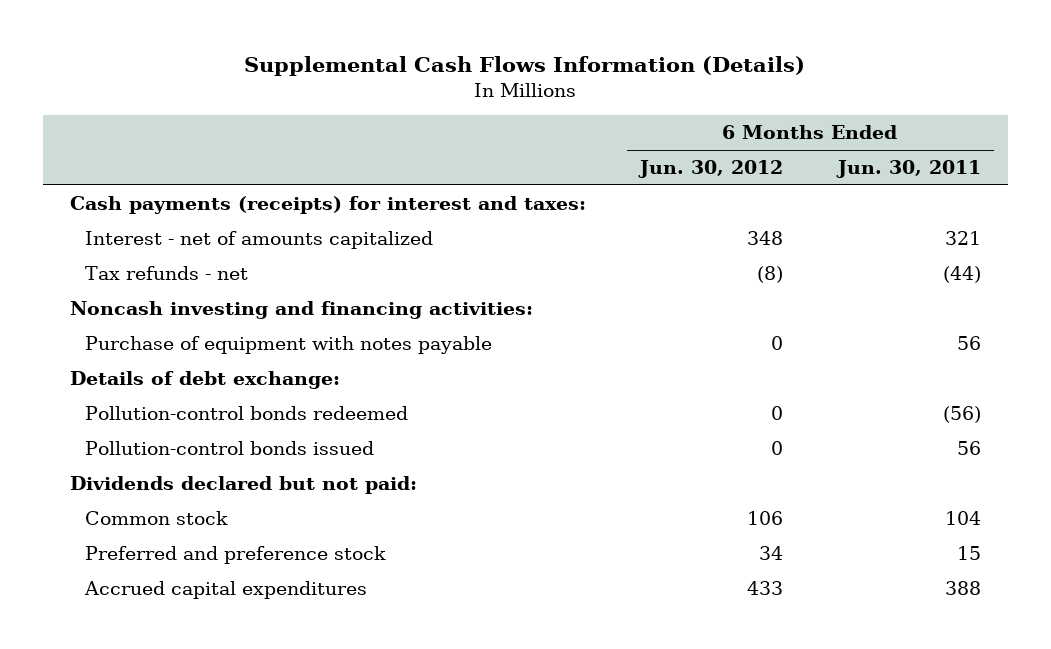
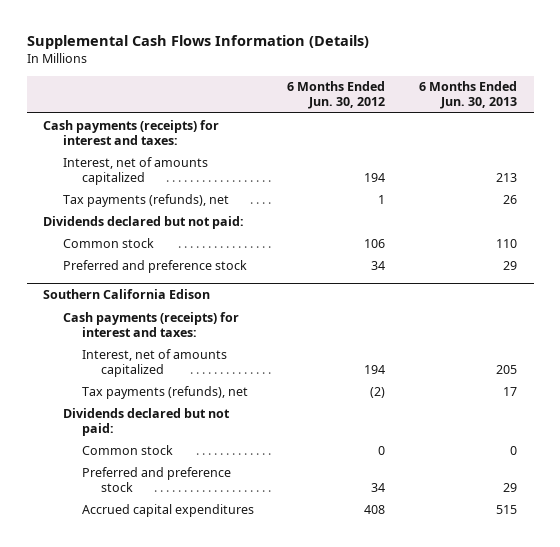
- | 6 Months Ended Jun. 30, 2012 | 6 Months Ended Jun. 30, 2011
+ | 6 Months Ended Jun. 30, 2012 | 6 Months Ended Jun. 30, 2013
- Interest - net of amounts capitalized | 348 | 321
- Tax refunds - net | (8) | (44)
- Noncash investing and financing activities:
- Purchase of equipment with notes payable | 0 | 56
- Details of debt exchange:
- Pollution-control bonds redeemed | 0 | (56)
- Pollution-control bonds issued | 0 | 56
+ Interest, net of amounts capitalized | 194 | 213
+ Tax payments (refunds), net | 1 | 26
- Accrued capital expenditures | 433 | 388
+ Southern California Edison
+ Cash payments (receipts) for interest and taxes:
+ Interest, net of amounts capitalized | 194 | 205
+ Tax payments (refunds), net | (2) | 17
+ Dividends declared but not paid:
+ Common stock | 0 | 0
+ Preferred and preference stock | 34 | 29
+ Accrued capital expenditures | 408 | 515

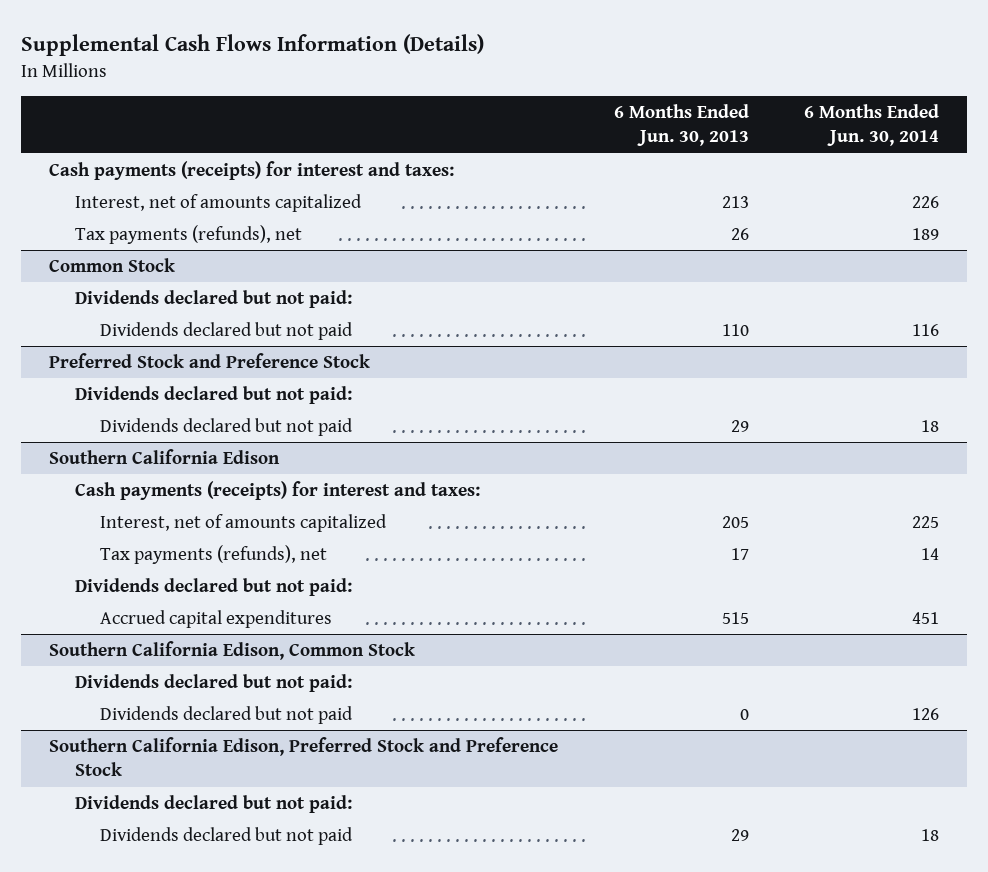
- | 6 Months Ended Jun. 30, 2012 | 6 Months Ended Jun. 30, 2013
+ | 6 Months Ended Jun. 30, 2013 | 6 Months Ended Jun. 30, 2014
+ Common Stock
- Common stock | 106 | 110
- Preferred and preference stock | 34 | 29
+ Dividends declared but not paid | 110 | 116
+ Preferred Stock and Preference Stock
+ Dividends declared but not paid:
+ Dividends declared but not paid | 29 | 18
@ Southern California Edison
- Common stock | 0 | 0
- Preferred and preference stock | 34 | 29
+ Southern California Edison, Common Stock
+ Dividends declared but not paid:
+ Dividends declared but not paid | 0 | 126
+ Southern California Edison, Preferred Stock and Preference Stock
+ Dividends declared but not paid:
+ Dividends declared but not paid | 29 | 18

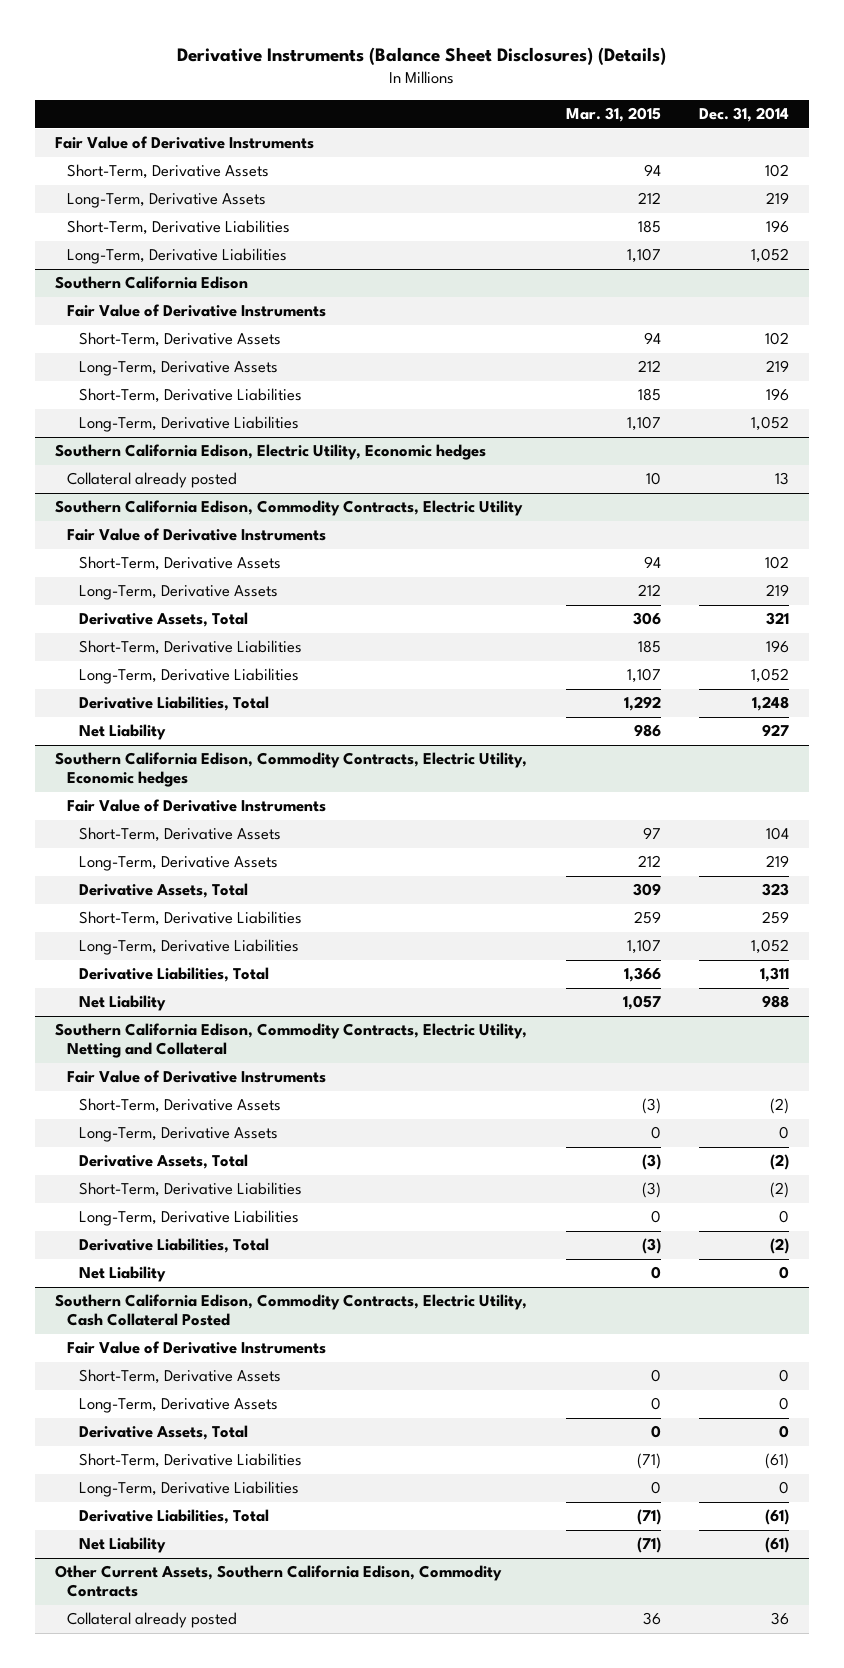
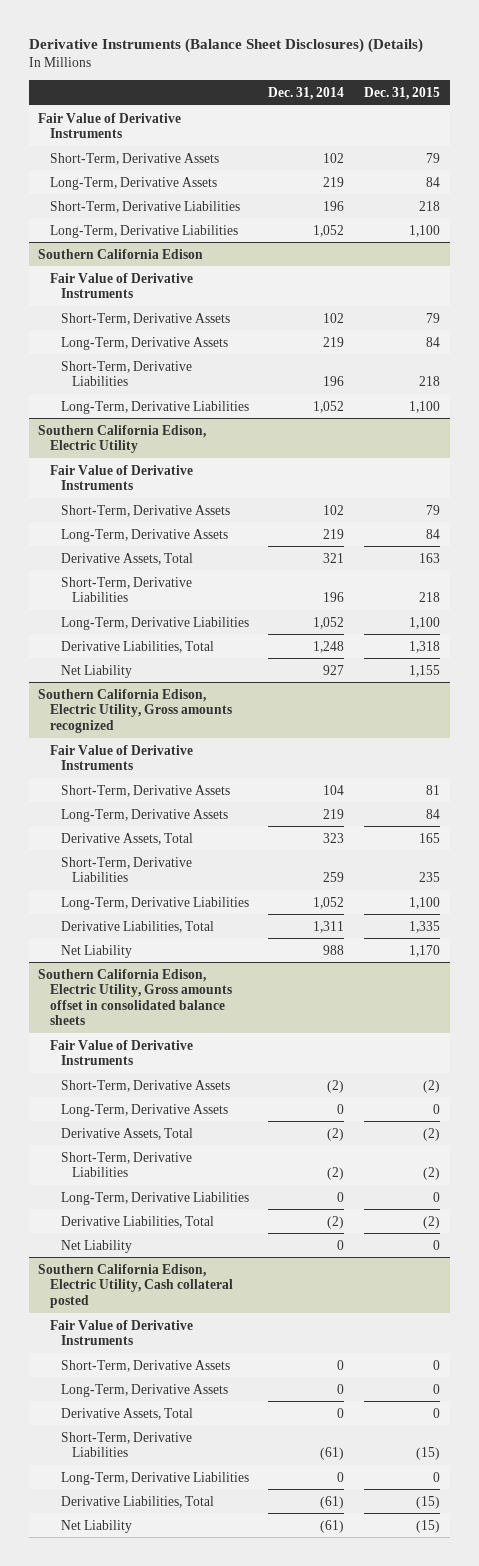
- | Mar. 31, 2015 | Dec. 31, 2014
+ | Dec. 31, 2014 | Dec. 31, 2015
- Southern California Edison, Electric Utility, Economic hedges
- Collateral already posted | 10 | 13
- Southern California Edison, Commodity Contracts, Electric Utility
+ Southern California Edison, Electric Utility
- Southern California Edison, Commodity Contracts, Electric Utility, Economic hedges
+ Southern California Edison, Electric Utility, Gross amounts recognized
- Southern California Edison, Commodity Contracts, Electric Utility, Netting and Collateral
+ Southern California Edison, Electric Utility, Gross amounts offset in consolidated balance sheets
- Southern California Edison, Commodity Contracts, Electric Utility, Cash Collateral Posted
+ Southern California Edison, Electric Utility, Cash collateral posted
- Other Current Assets, Southern California Edison, Commodity Contracts
- Collateral already posted | 36 | 36

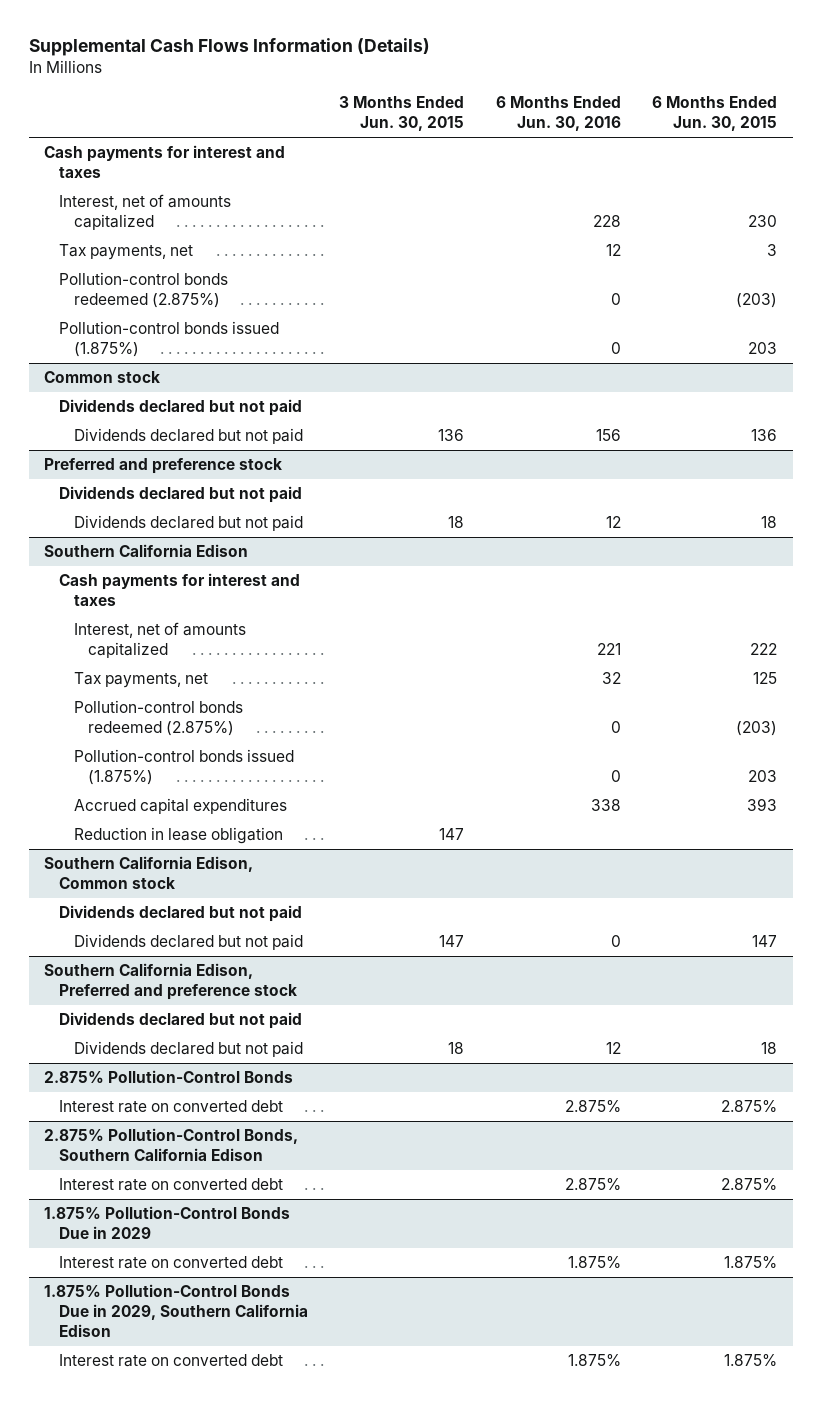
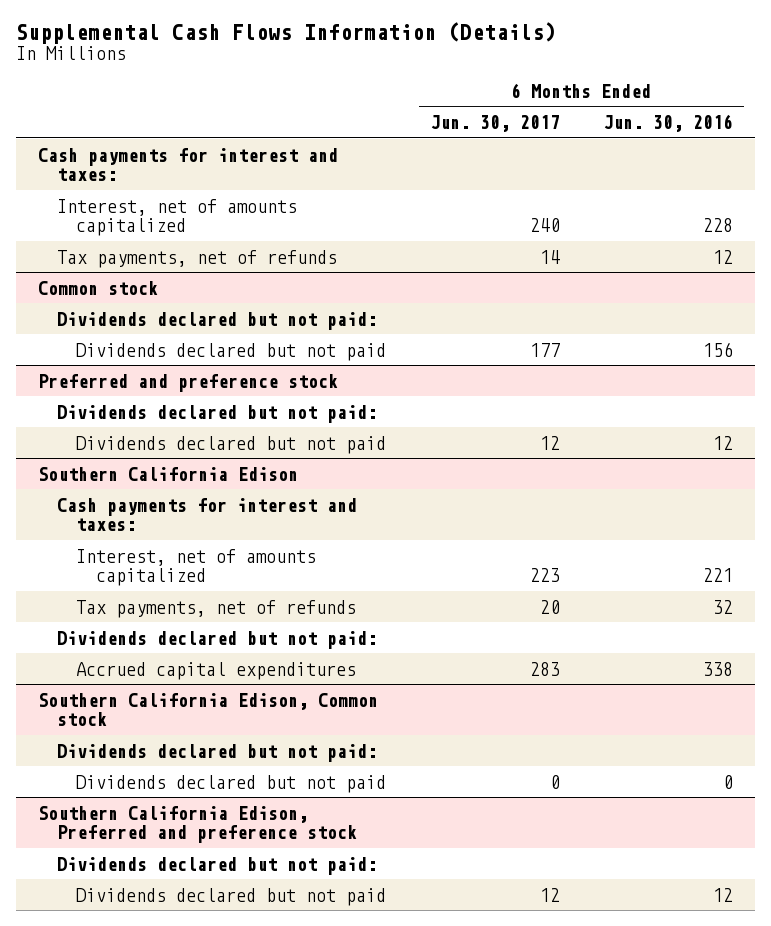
- | 3 Months Ended Jun. 30, 2015 | 6 Months Ended Jun. 30, 2016 | 6 Months Ended Jun. 30, 2015
+ | 6 Months Ended Jun. 30, 2017 | 6 Months Ended Jun. 30, 2016
- Cash payments for interest and taxes
+ Cash payments for interest and taxes:
- Tax payments, net | | 12 | 3
- Pollution-control bonds redeemed (2.875%) | | 0 | (203)
- Pollution-control bonds issued (1.875%) | | 0 | 203
+ Tax payments, net of refunds | 14 | 12
@ Common stock
- Dividends declared but not paid
+ Dividends declared but not paid:
@ Preferred and preference stock
- Dividends declared but not paid
+ Dividends declared but not paid:
@ Southern California Edison
- Cash payments for interest and taxes
+ Cash payments for interest and taxes:
- Tax payments, net | | 32 | 125
- Pollution-control bonds redeemed (2.875%) | | 0 | (203)
- Pollution-control bonds issued (1.875%) | | 0 | 203
+ Tax payments, net of refunds | 20 | 32
+ Dividends declared but not paid:
- Reduction in lease obligation | 147 | |
@ Southern California Edison, Common stock
- Dividends declared but not paid
+ Dividends declared but not paid:
@ Southern California Edison, Preferred and preference stock
- Dividends declared but not paid
+ Dividends declared but not paid:
- 2.875% Pollution-Control Bonds
- Interest rate on converted debt | | 2.875% | 2.875%
- 2.875% Pollution-Control Bonds, Southern California Edison
- Interest rate on converted debt | | 2.875% | 2.875%
- 1.875% Pollution-Control Bonds Due in 2029
- Interest rate on converted debt | | 1.875% | 1.875%
- 1.875% Pollution-Control Bonds Due in 2029, Southern California Edison
- Interest rate on converted debt | | 1.875% | 1.875%

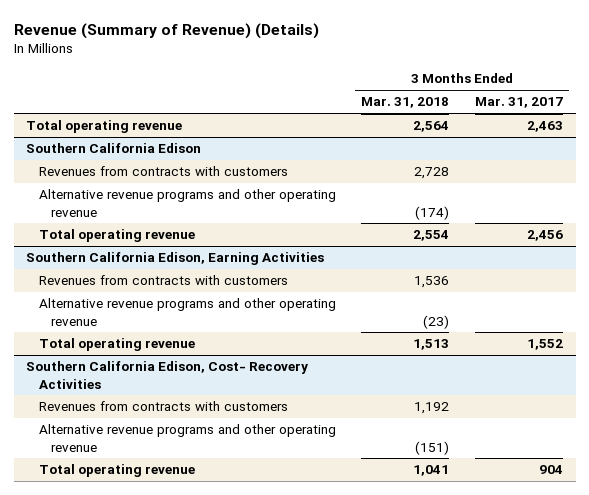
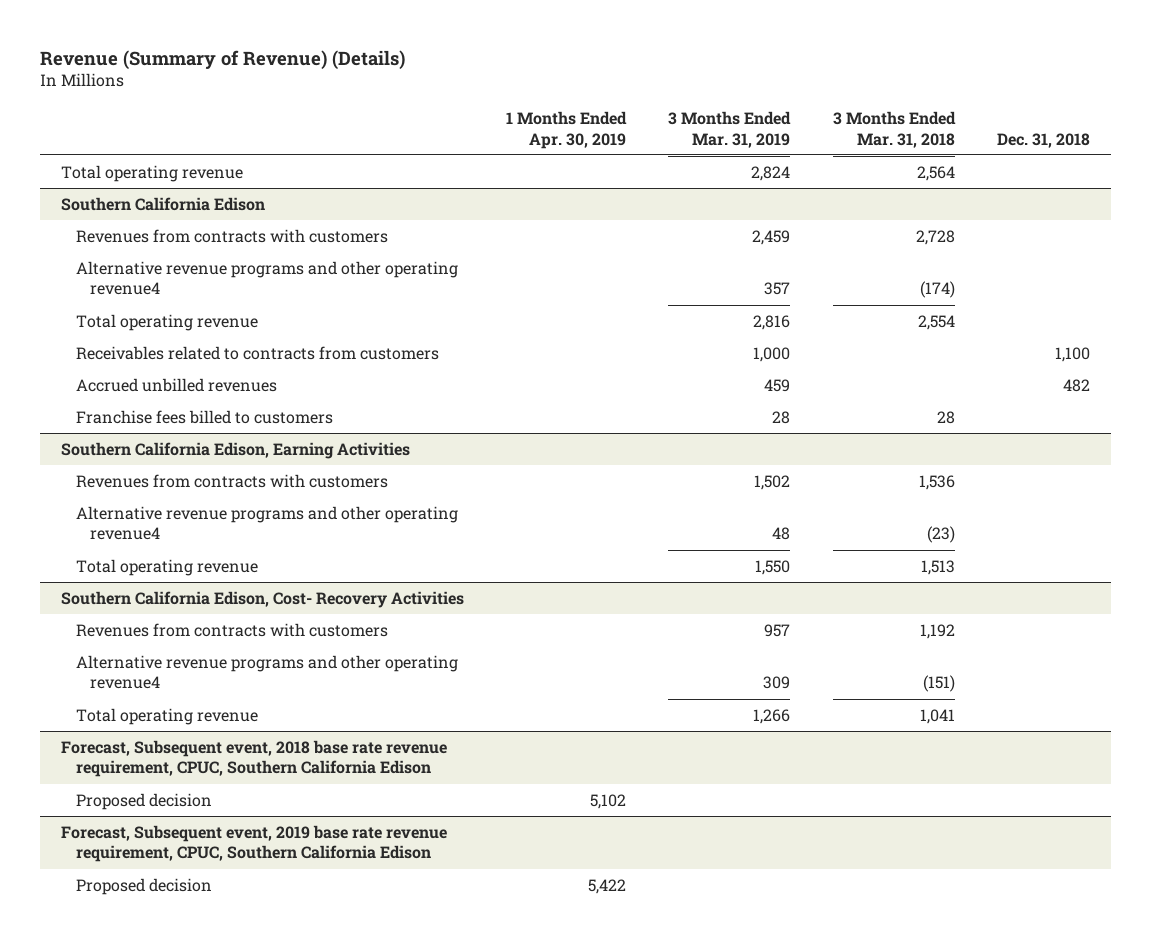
- | 3 Months Ended Mar. 31, 2018 | 3 Months Ended Mar. 31, 2017
+ | 1 Months Ended Apr. 30, 2019 | 3 Months Ended Mar. 31, 2019 | 3 Months Ended Mar. 31, 2018 | Dec. 31, 2018
@ Southern California Edison
- Alternative revenue programs and other operating revenue | (174) |
+ Alternative revenue programs and other operating revenue4 | | 357 | (174) |
+ Receivables related to contracts from customers | | 1,000 | | 1,100
+ Accrued unbilled revenues | | 459 | | 482
+ Franchise fees billed to customers | | 28 | 28 |
@ Southern California Edison, Earning Activities
- Alternative revenue programs and other operating revenue | (23) |
+ Alternative revenue programs and other operating revenue4 | | 48 | (23) |
@ Southern California Edison, Cost- Recovery Activities
- Alternative revenue programs and other operating revenue | (151) |
+ Alternative revenue programs and other operating revenue4 | | 309 | (151) |
+ Forecast, Subsequent event, 2018 base rate revenue requirement, CPUC, Southern California Edison
+ Proposed decision | 5,102 | | |
+ Forecast, Subsequent event, 2019 base rate revenue requirement, CPUC, Southern California Edison
+ Proposed decision | 5,422 | | |

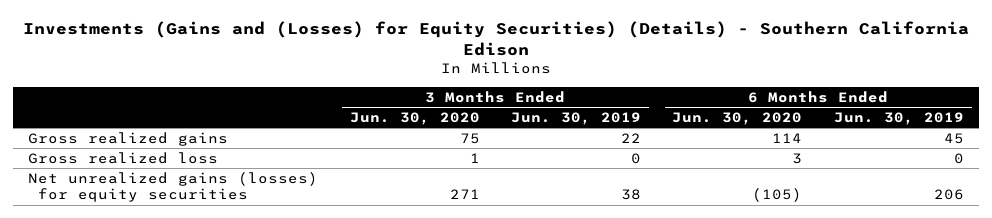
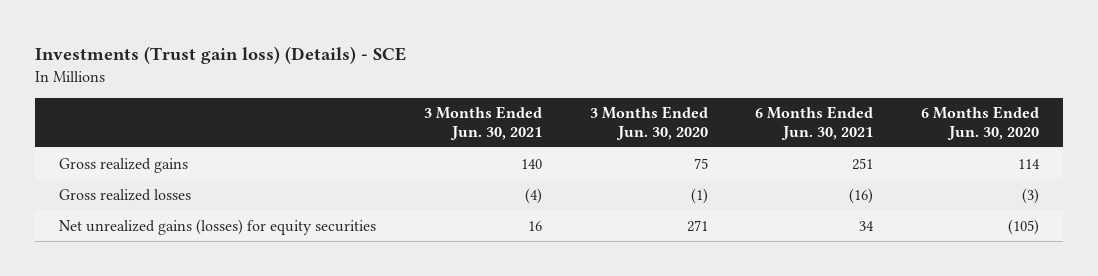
- Investments (Gains and (Losses) for Equity Securities) (Details) - Southern California Edison
+ Investments (Trust gain loss) (Details) - SCE
- | 3 Months Ended Jun. 30, 2020 | 3 Months Ended Jun. 30, 2019 | 6 Months Ended Jun. 30, 2020 | 6 Months Ended Jun. 30, 2019
+ | 3 Months Ended Jun. 30, 2021 | 3 Months Ended Jun. 30, 2020 | 6 Months Ended Jun. 30, 2021 | 6 Months Ended Jun. 30, 2020
- Gross realized loss | 1 | 0 | 3 | 0
+ Gross realized losses | (4) | (1) | (16) | (3)

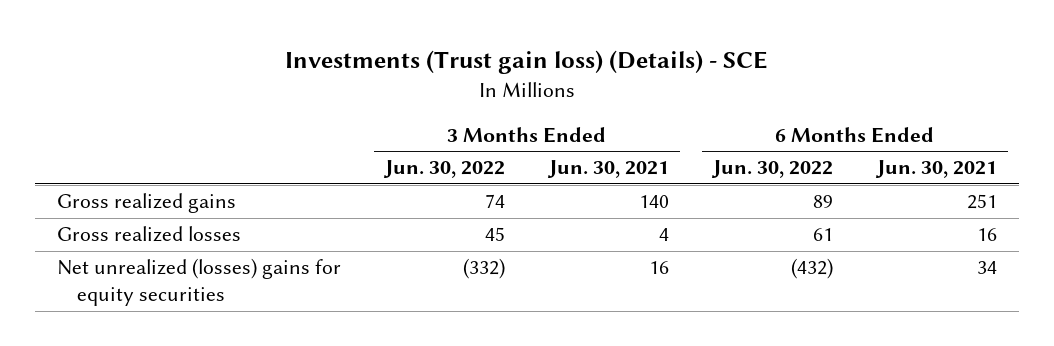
- | 3 Months Ended Jun. 30, 2021 | 3 Months Ended Jun. 30, 2020 | 6 Months Ended Jun. 30, 2021 | 6 Months Ended Jun. 30, 2020
+ | 3 Months Ended Jun. 30, 2022 | 3 Months Ended Jun. 30, 2021 | 6 Months Ended Jun. 30, 2022 | 6 Months Ended Jun. 30, 2021
- Gross realized losses | (4) | (1) | (16) | (3)
- Net unrealized gains (losses) for equity securities | 16 | 271 | 34 | (105)
+ Gross realized losses | 45 | 4 | 61 | 16
+ Net unrealized (losses) gains for equity securities | (332) | 16 | (432) | 34

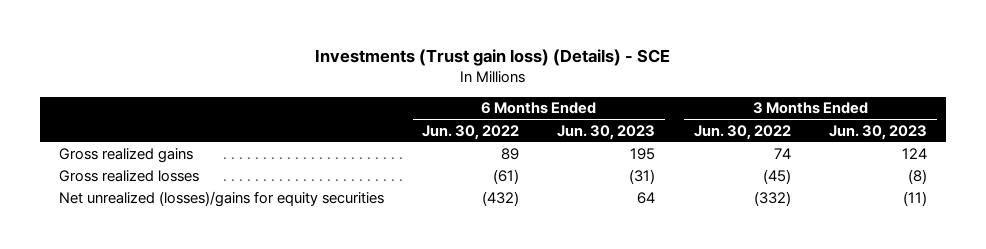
- | 3 Months Ended Jun. 30, 2022 | 3 Months Ended Jun. 30, 2021 | 6 Months Ended Jun. 30, 2022 | 6 Months Ended Jun. 30, 2021
+ | 6 Months Ended Jun. 30, 2022 | 6 Months Ended Jun. 30, 2023 | 3 Months Ended Jun. 30, 2022 | 3 Months Ended Jun. 30, 2023
- Gross realized losses | 45 | 4 | 61 | 16
- Net unrealized (losses) gains for equity securities | (332) | 16 | (432) | 34
+ Gross realized losses | (61) | (31) | (45) | (8)
+ Net unrealized (losses)/gains for equity securities | (432) | 64 | (332) | (11)

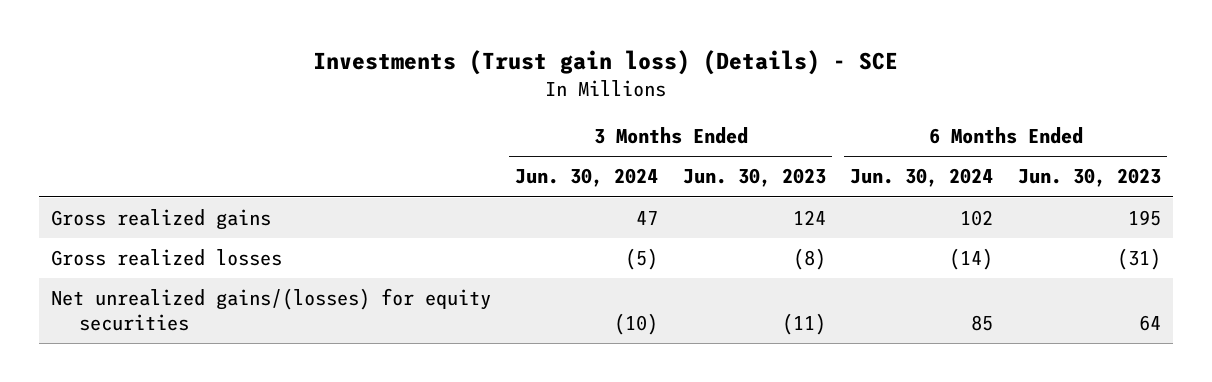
- | 6 Months Ended Jun. 30, 2022 | 6 Months Ended Jun. 30, 2023 | 3 Months Ended Jun. 30, 2022 | 3 Months Ended Jun. 30, 2023
+ | 3 Months Ended Jun. 30, 2024 | 3 Months Ended Jun. 30, 2023 | 6 Months Ended Jun. 30, 2024 | 6 Months Ended Jun. 30, 2023
- Net unrealized (losses)/gains for equity securities | (432) | 64 | (332) | (11)
+ Net unrealized gains/(losses) for equity securities | (10) | (11) | 85 | 64

